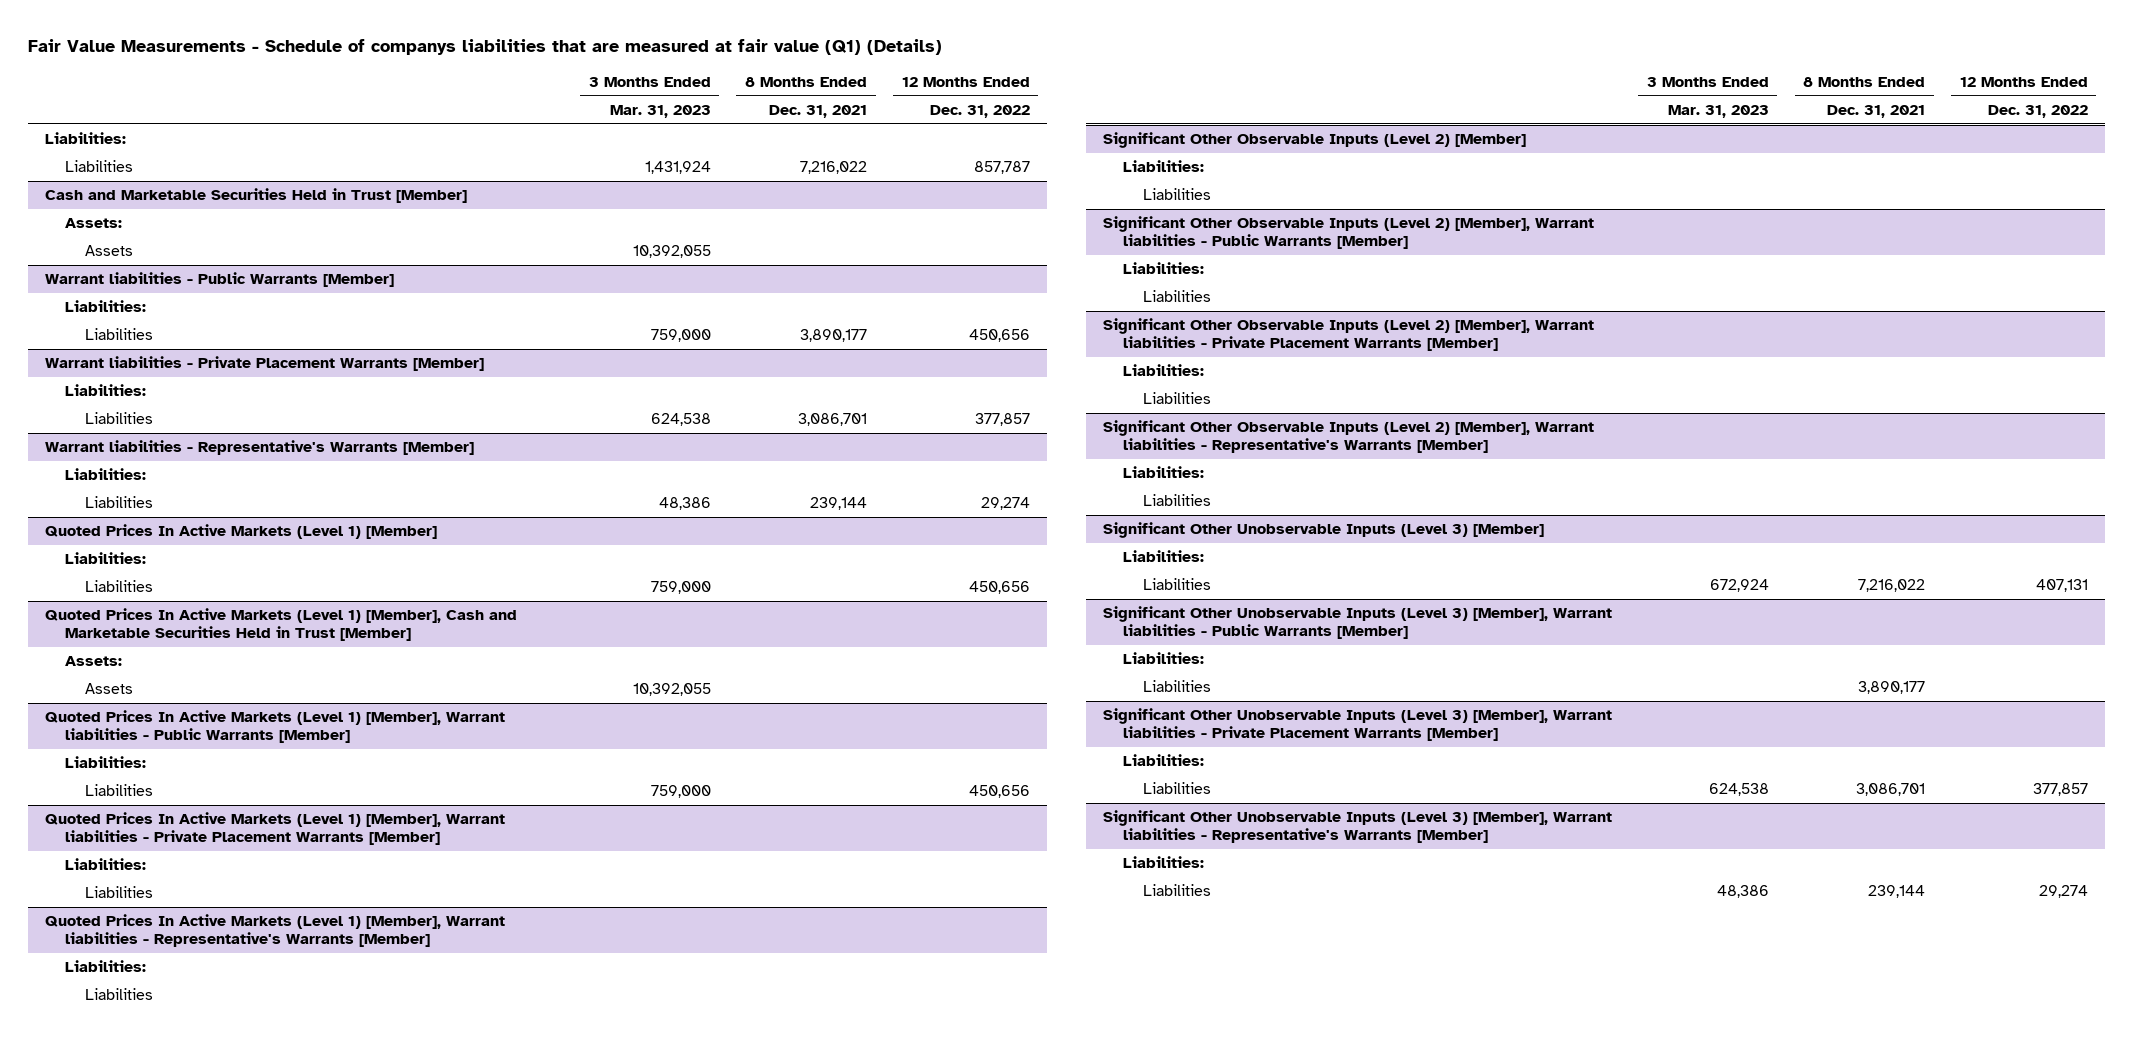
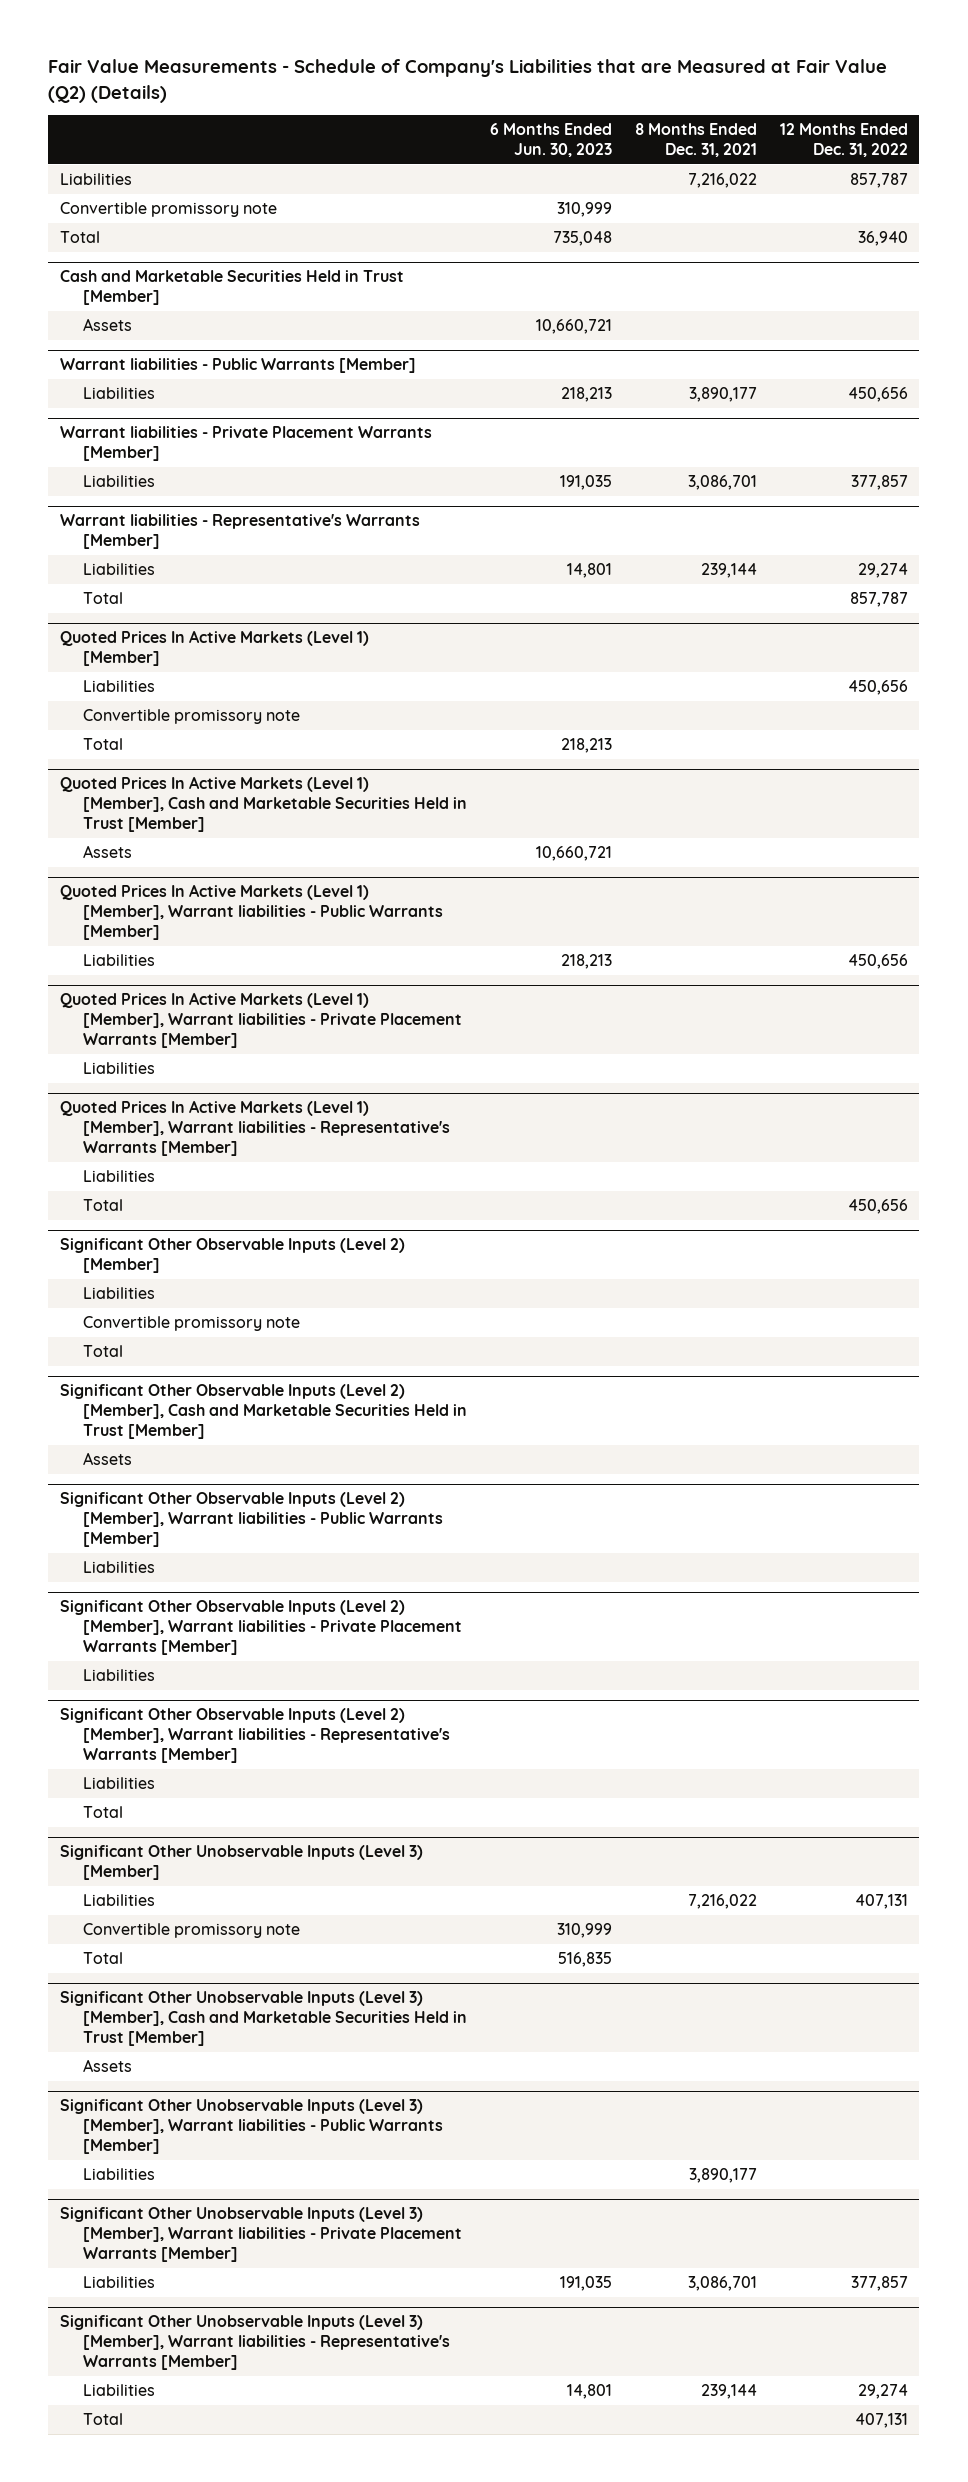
- Fair Value Measurements - Schedule of companys liabilities that are measured at fair value (Q1) (Details)
+ Fair Value Measurements - Schedule of Company's Liabilities that are Measured at Fair Value (Q2) (Details)
- | 3 Months Ended Mar. 31, 2023 | 8 Months Ended Dec. 31, 2021 | 12 Months Ended Dec. 31, 2022
+ | 6 Months Ended Jun. 30, 2023 | 8 Months Ended Dec. 31, 2021 | 12 Months Ended Dec. 31, 2022
- Liabilities:
+ Convertible promissory note | 310,999 | |
+ Total | 735,048 | | 36,940
@ Cash and Marketable Securities Held in Trust [Member]
- Assets:
@ Warrant liabilities - Public Warrants [Member]
- Liabilities:
@ Warrant liabilities - Private Placement Warrants [Member]
- Liabilities:
@ Warrant liabilities - Representative's Warrants [Member]
- Liabilities:
+ Total | | | 857,787
@ Quoted Prices In Active Markets (Level 1) [Member]
- Liabilities:
+ Convertible promissory note
+ Total | 218,213 | |
@ Quoted Prices In Active Markets (Level 1) [Member], Cash and Marketable Securities Held in Trust [Member]
- Assets:
@ Quoted Prices In Active Markets (Level 1) [Member], Warrant liabilities - Public Warrants [Member]
- Liabilities:
@ Quoted Prices In Active Markets (Level 1) [Member], Warrant liabilities - Private Placement Warrants [Member]
- Liabilities:
@ Quoted Prices In Active Markets (Level 1) [Member], Warrant liabilities - Representative's Warrants [Member]
- Liabilities:
+ Total | | | 450,656
@ Significant Other Observable Inputs (Level 2) [Member]
- Liabilities:
+ Convertible promissory note
+ Total
+ Significant Other Observable Inputs (Level 2) [Member], Cash and Marketable Securities Held in Trust [Member]
+ Assets
@ Significant Other Observable Inputs (Level 2) [Member], Warrant liabilities - Public Warrants [Member]
- Liabilities:
@ Significant Other Observable Inputs (Level 2) [Member], Warrant liabilities - Private Placement Warrants [Member]
- Liabilities:
@ Significant Other Observable Inputs (Level 2) [Member], Warrant liabilities - Representative's Warrants [Member]
- Liabilities:
+ Total
@ Significant Other Unobservable Inputs (Level 3) [Member]
- Liabilities:
+ Convertible promissory note | 310,999 | |
+ Total | 516,835 | |
+ Significant Other Unobservable Inputs (Level 3) [Member], Cash and Marketable Securities Held in Trust [Member]
+ Assets
@ Significant Other Unobservable Inputs (Level 3) [Member], Warrant liabilities - Public Warrants [Member]
- Liabilities:
@ Significant Other Unobservable Inputs (Level 3) [Member], Warrant liabilities - Private Placement Warrants [Member]
- Liabilities:
@ Significant Other Unobservable Inputs (Level 3) [Member], Warrant liabilities - Representative's Warrants [Member]
- Liabilities:
+ Total | | | 407,131

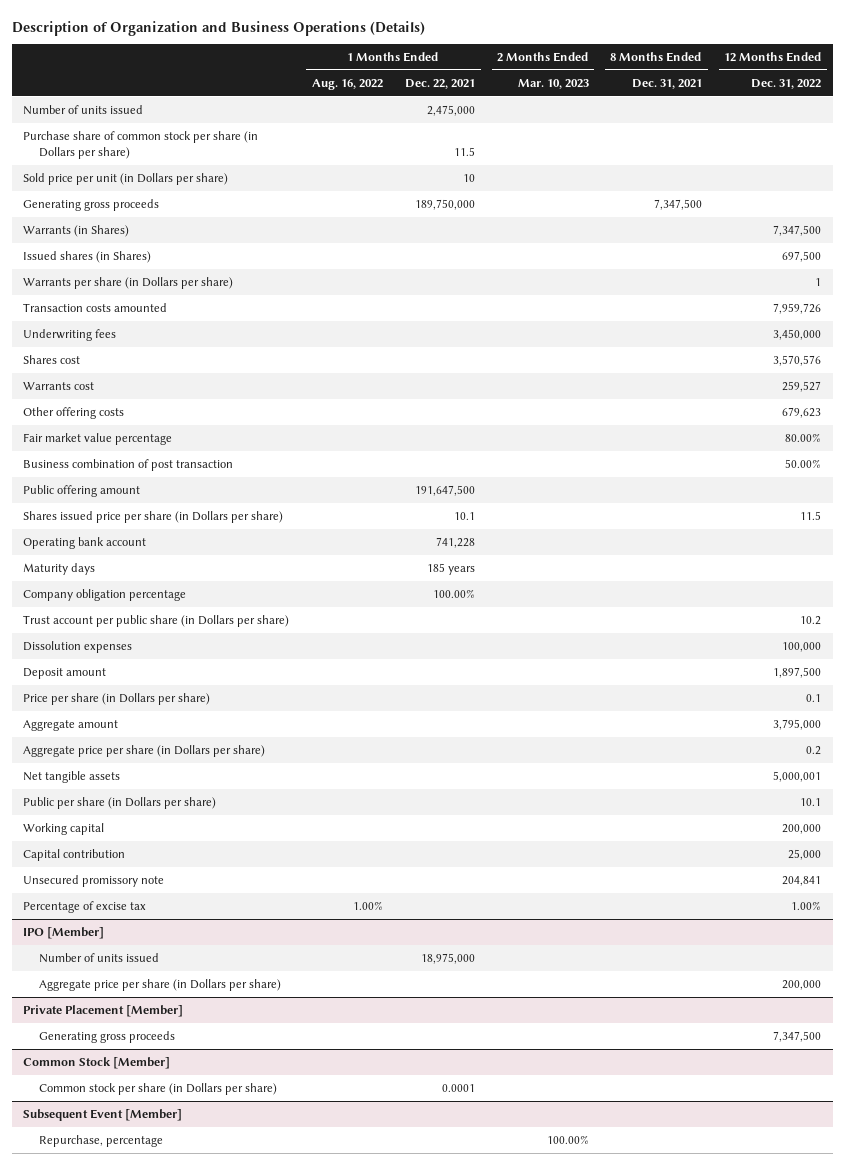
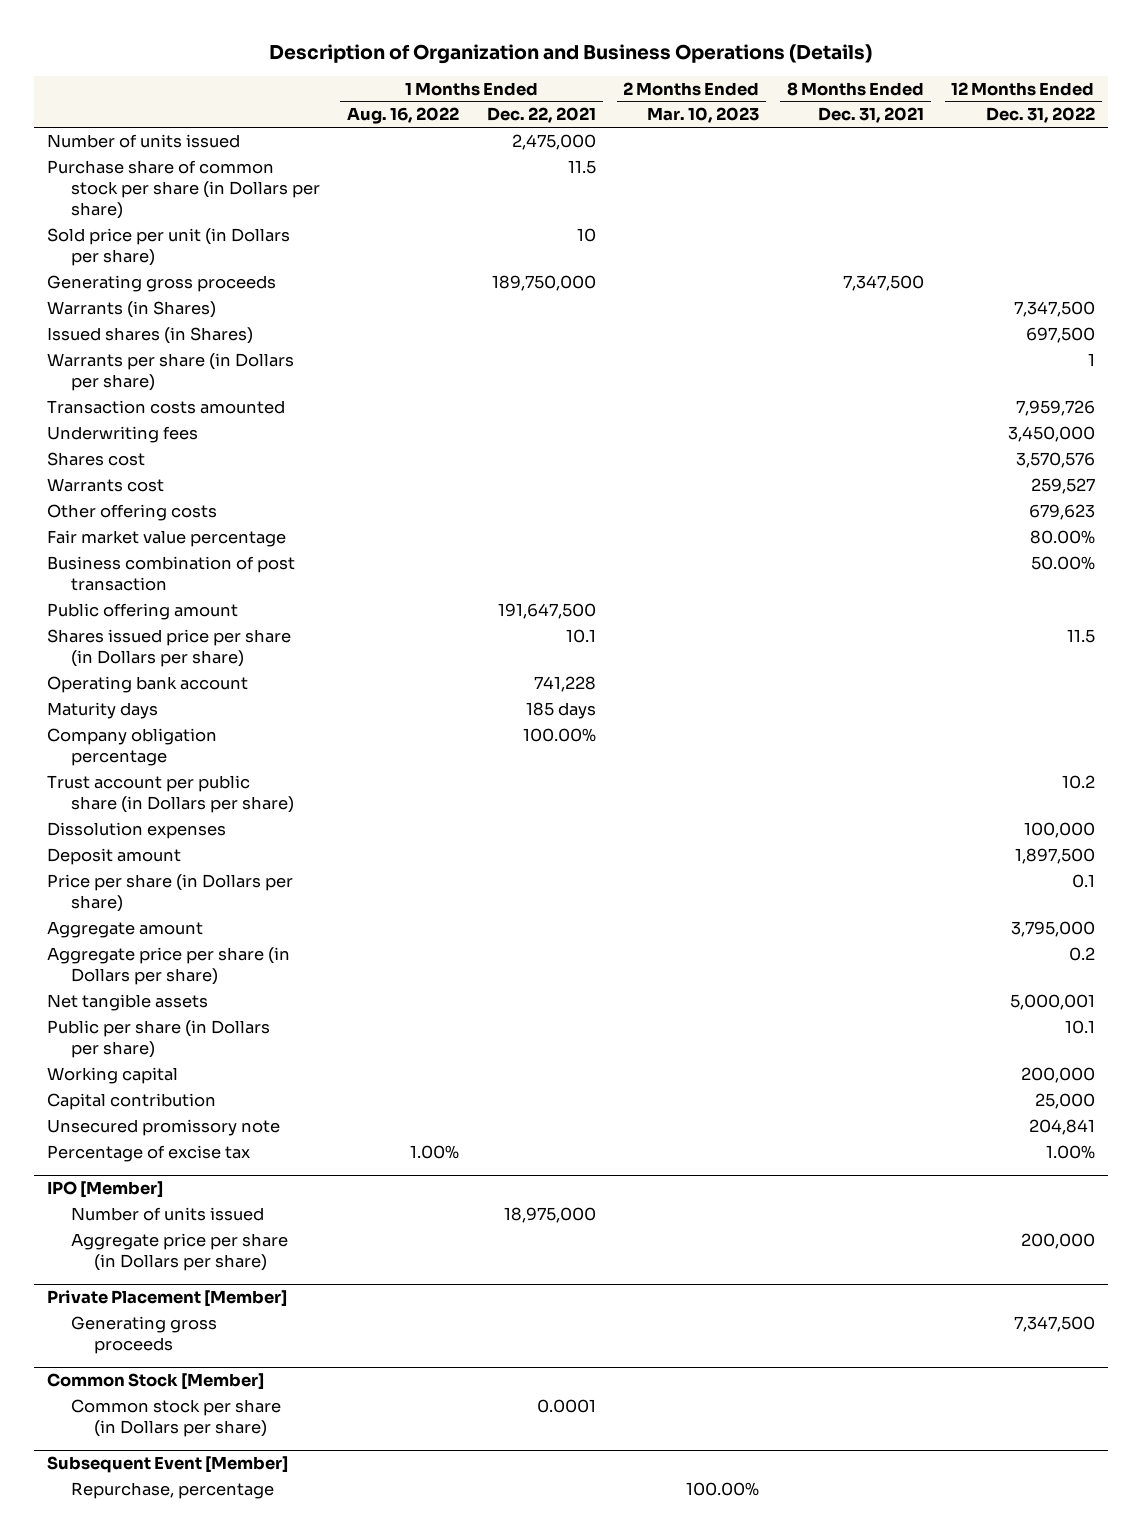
- Maturity days | | 185 years | | |
+ Maturity days | | 185 days | | |

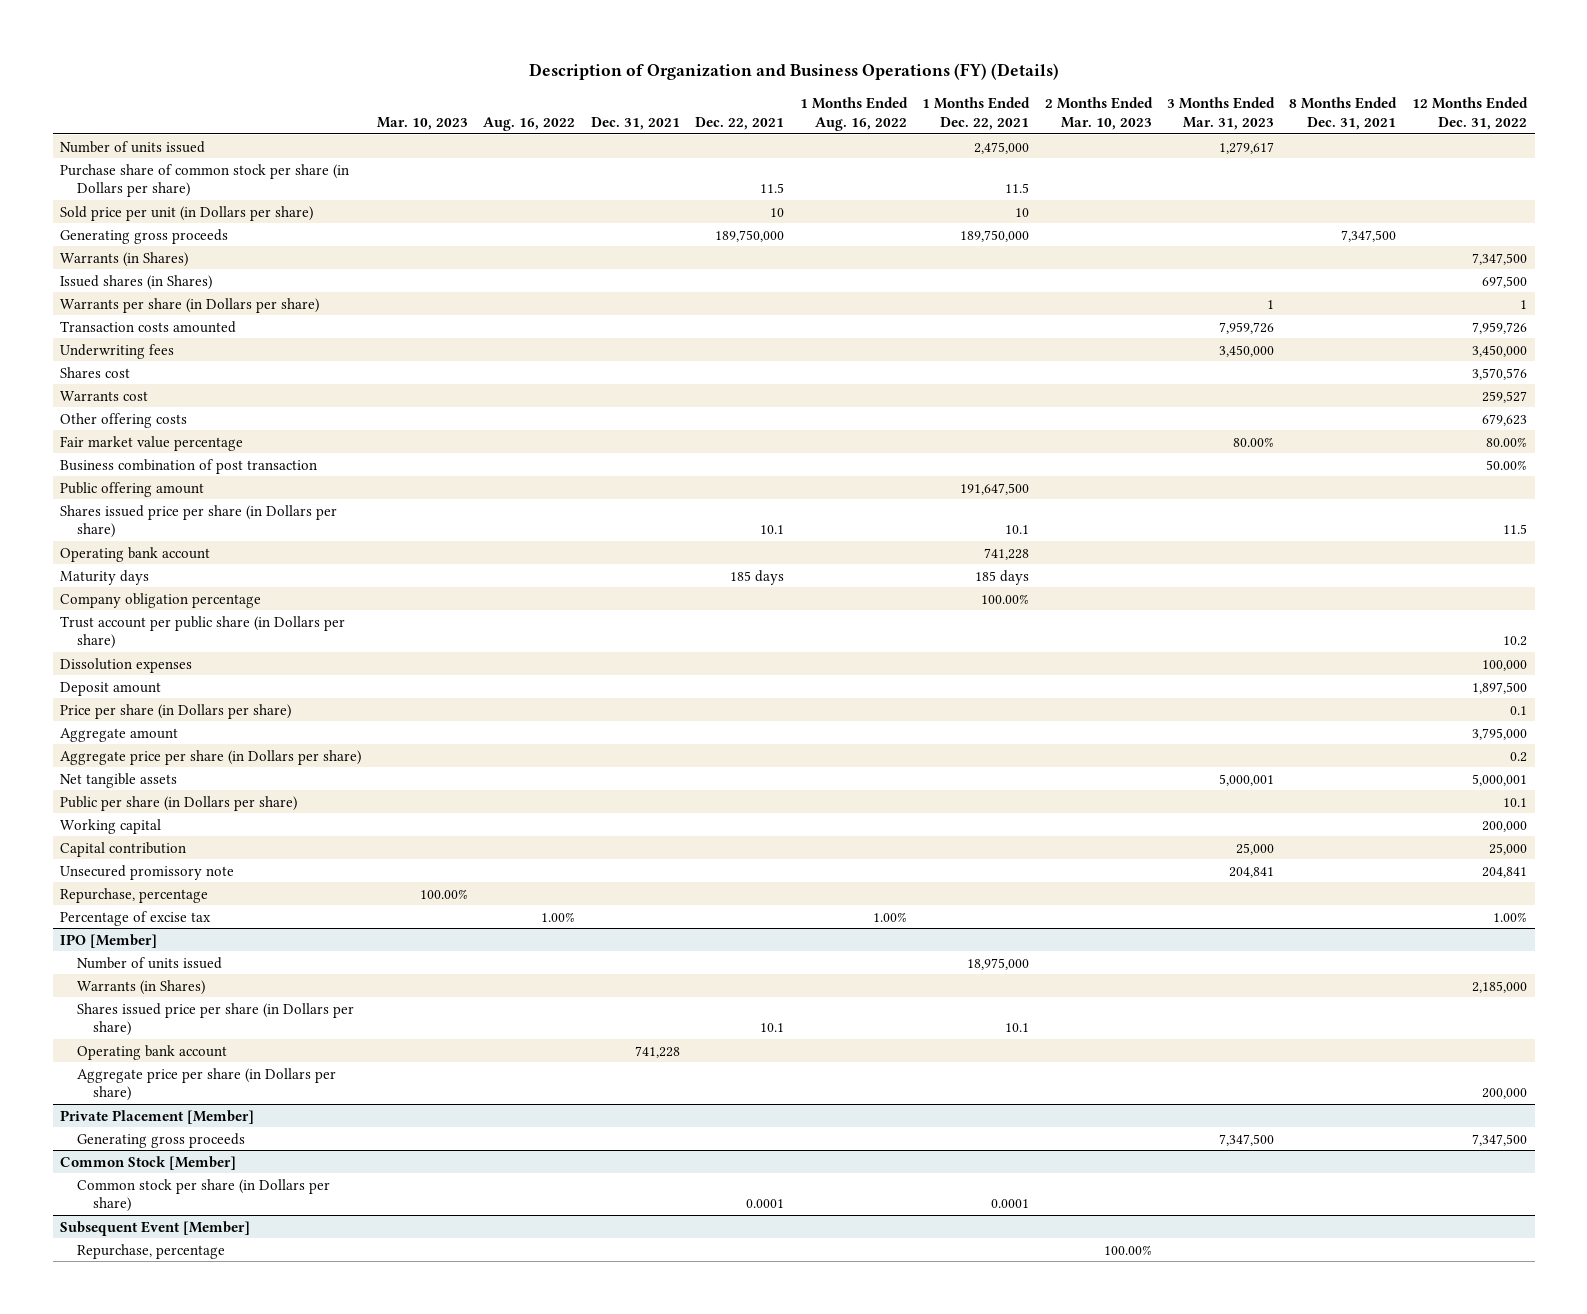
- Description of Organization and Business Operations (Details)
+ Description of Organization and Business Operations (FY) (Details)
- | 1 Months Ended Aug. 16, 2022 | 1 Months Ended Dec. 22, 2021 | 2 Months Ended Mar. 10, 2023 | 8 Months Ended Dec. 31, 2021 | 12 Months Ended Dec. 31, 2022
+ | Mar. 10, 2023 | Aug. 16, 2022 | Dec. 31, 2021 | Dec. 22, 2021 | 1 Months Ended Aug. 16, 2022 | 1 Months Ended Dec. 22, 2021 | 2 Months Ended Mar. 10, 2023 | 3 Months Ended Mar. 31, 2023 | 8 Months Ended Dec. 31, 2021 | 12 Months Ended Dec. 31, 2022
+ Repurchase, percentage | 100.00% | | | | | | | | |
@ IPO [Member]
+ Warrants (in Shares) | | | | | | | | | | 2,185,000
+ Shares issued price per share (in Dollars per share) | | | | 10.1 | | 10.1 | | | |
+ Operating bank account | | | 741,228 | | | | | | |

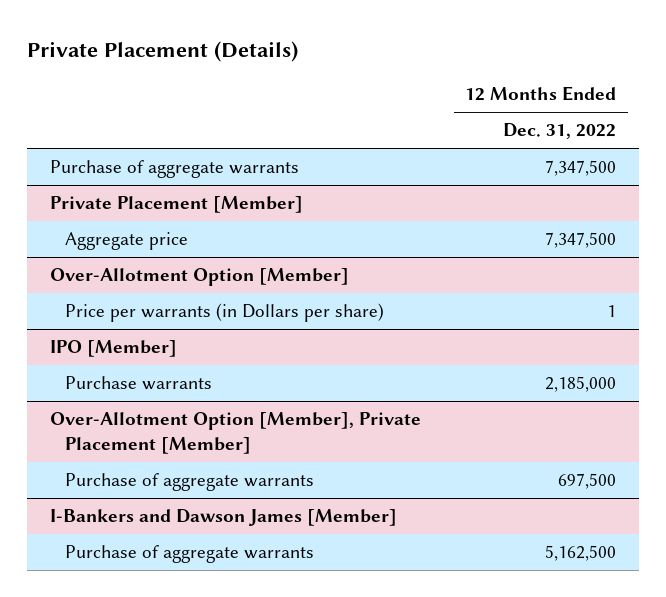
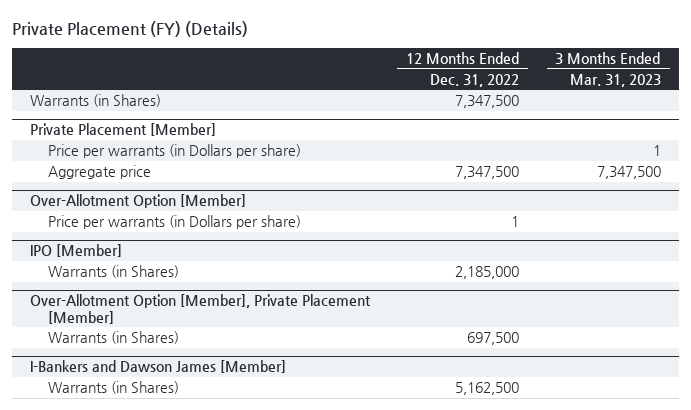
- Private Placement (Details)
+ Private Placement (FY) (Details)
- | 12 Months Ended Dec. 31, 2022
+ | 12 Months Ended Dec. 31, 2022 | 3 Months Ended Mar. 31, 2023
- Purchase of aggregate warrants | 7,347,500
+ Warrants (in Shares) | 7,347,500 |
@ Private Placement [Member]
+ Price per warrants (in Dollars per share) | | 1
@ IPO [Member]
- Purchase warrants | 2,185,000
+ Warrants (in Shares) | 2,185,000 |
@ Over-Allotment Option [Member], Private Placement [Member]
- Purchase of aggregate warrants | 697,500
+ Warrants (in Shares) | 697,500 |
@ I-Bankers and Dawson James [Member]
- Purchase of aggregate warrants | 5,162,500
+ Warrants (in Shares) | 5,162,500 |

